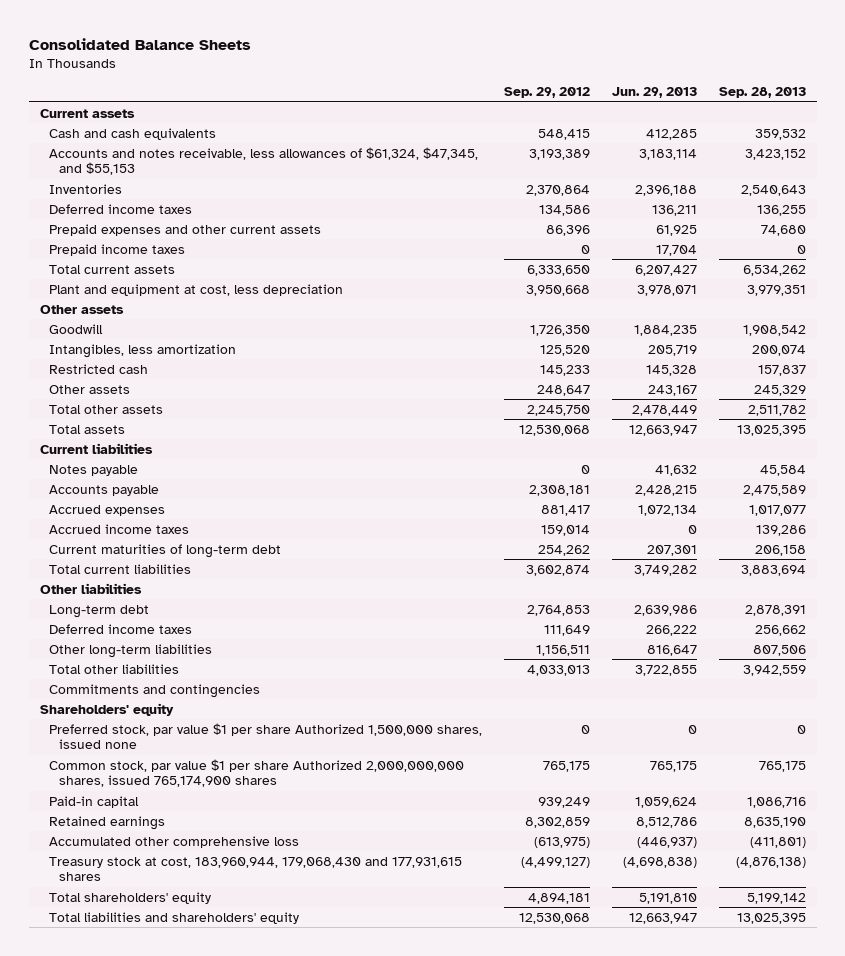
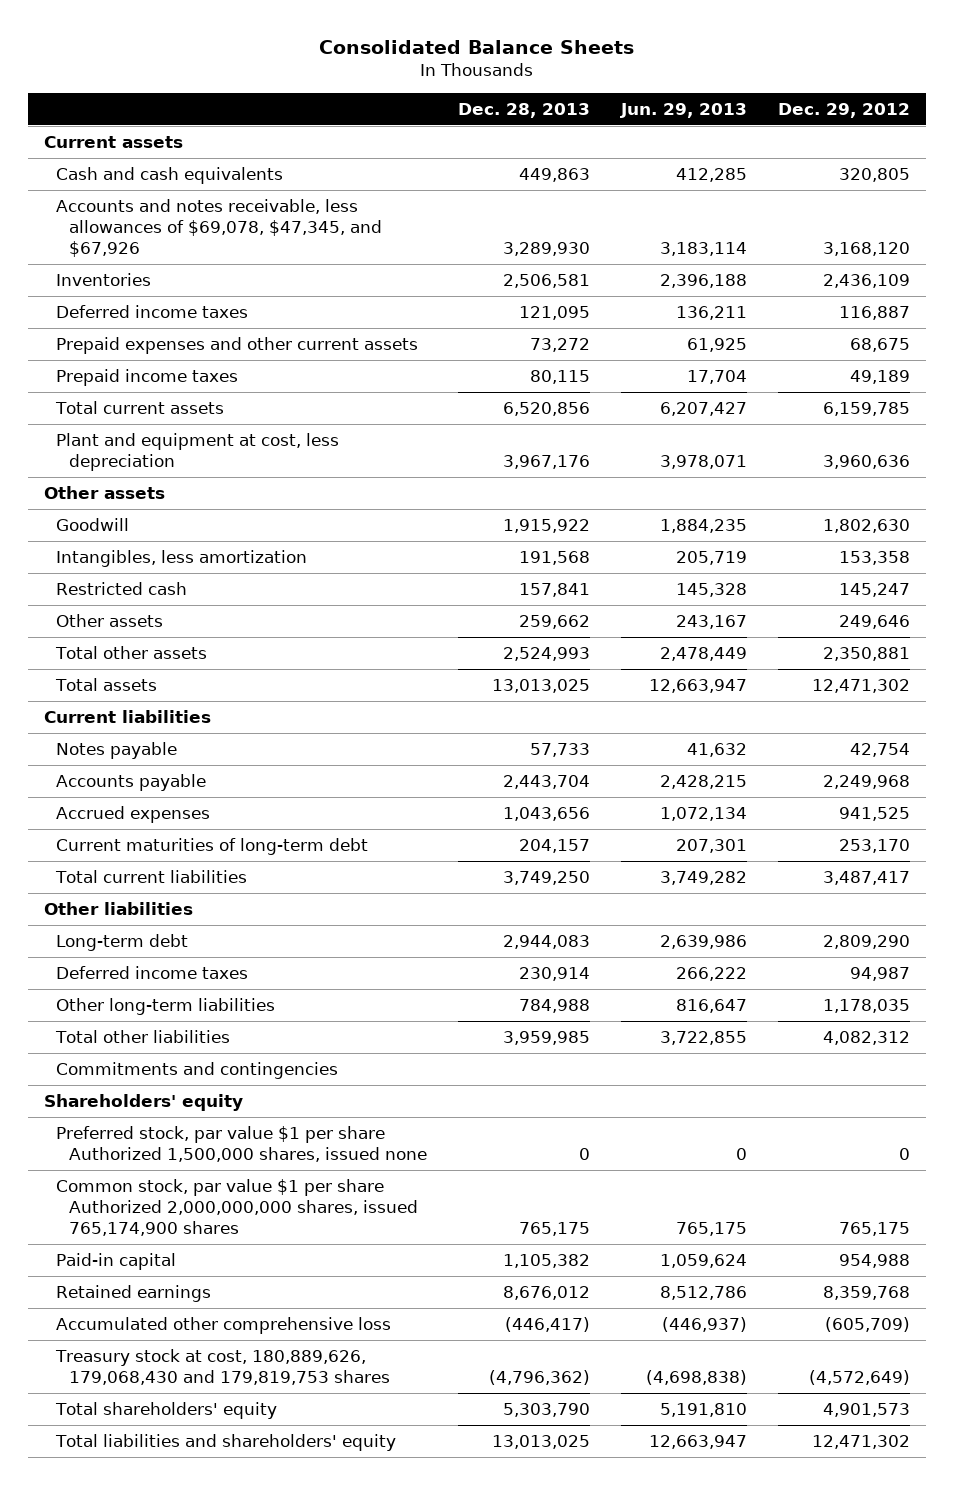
- | Sep. 29, 2012 | Jun. 29, 2013 | Sep. 28, 2013
+ | Dec. 28, 2013 | Jun. 29, 2013 | Dec. 29, 2012
- Accounts and notes receivable, less allowances of $61,324, $47,345, and $55,153 | 3,193,389 | 3,183,114 | 3,423,152
+ Accounts and notes receivable, less allowances of $69,078, $47,345, and $67,926 | 3,289,930 | 3,183,114 | 3,168,120
- Accrued income taxes | 159,014 | 0 | 139,286
- Treasury stock at cost, 183,960,944, 179,068,430 and 177,931,615 shares | (4,499,127) | (4,698,838) | (4,876,138)
+ Treasury stock at cost, 180,889,626, 179,068,430 and 179,819,753 shares | (4,796,362) | (4,698,838) | (4,572,649)

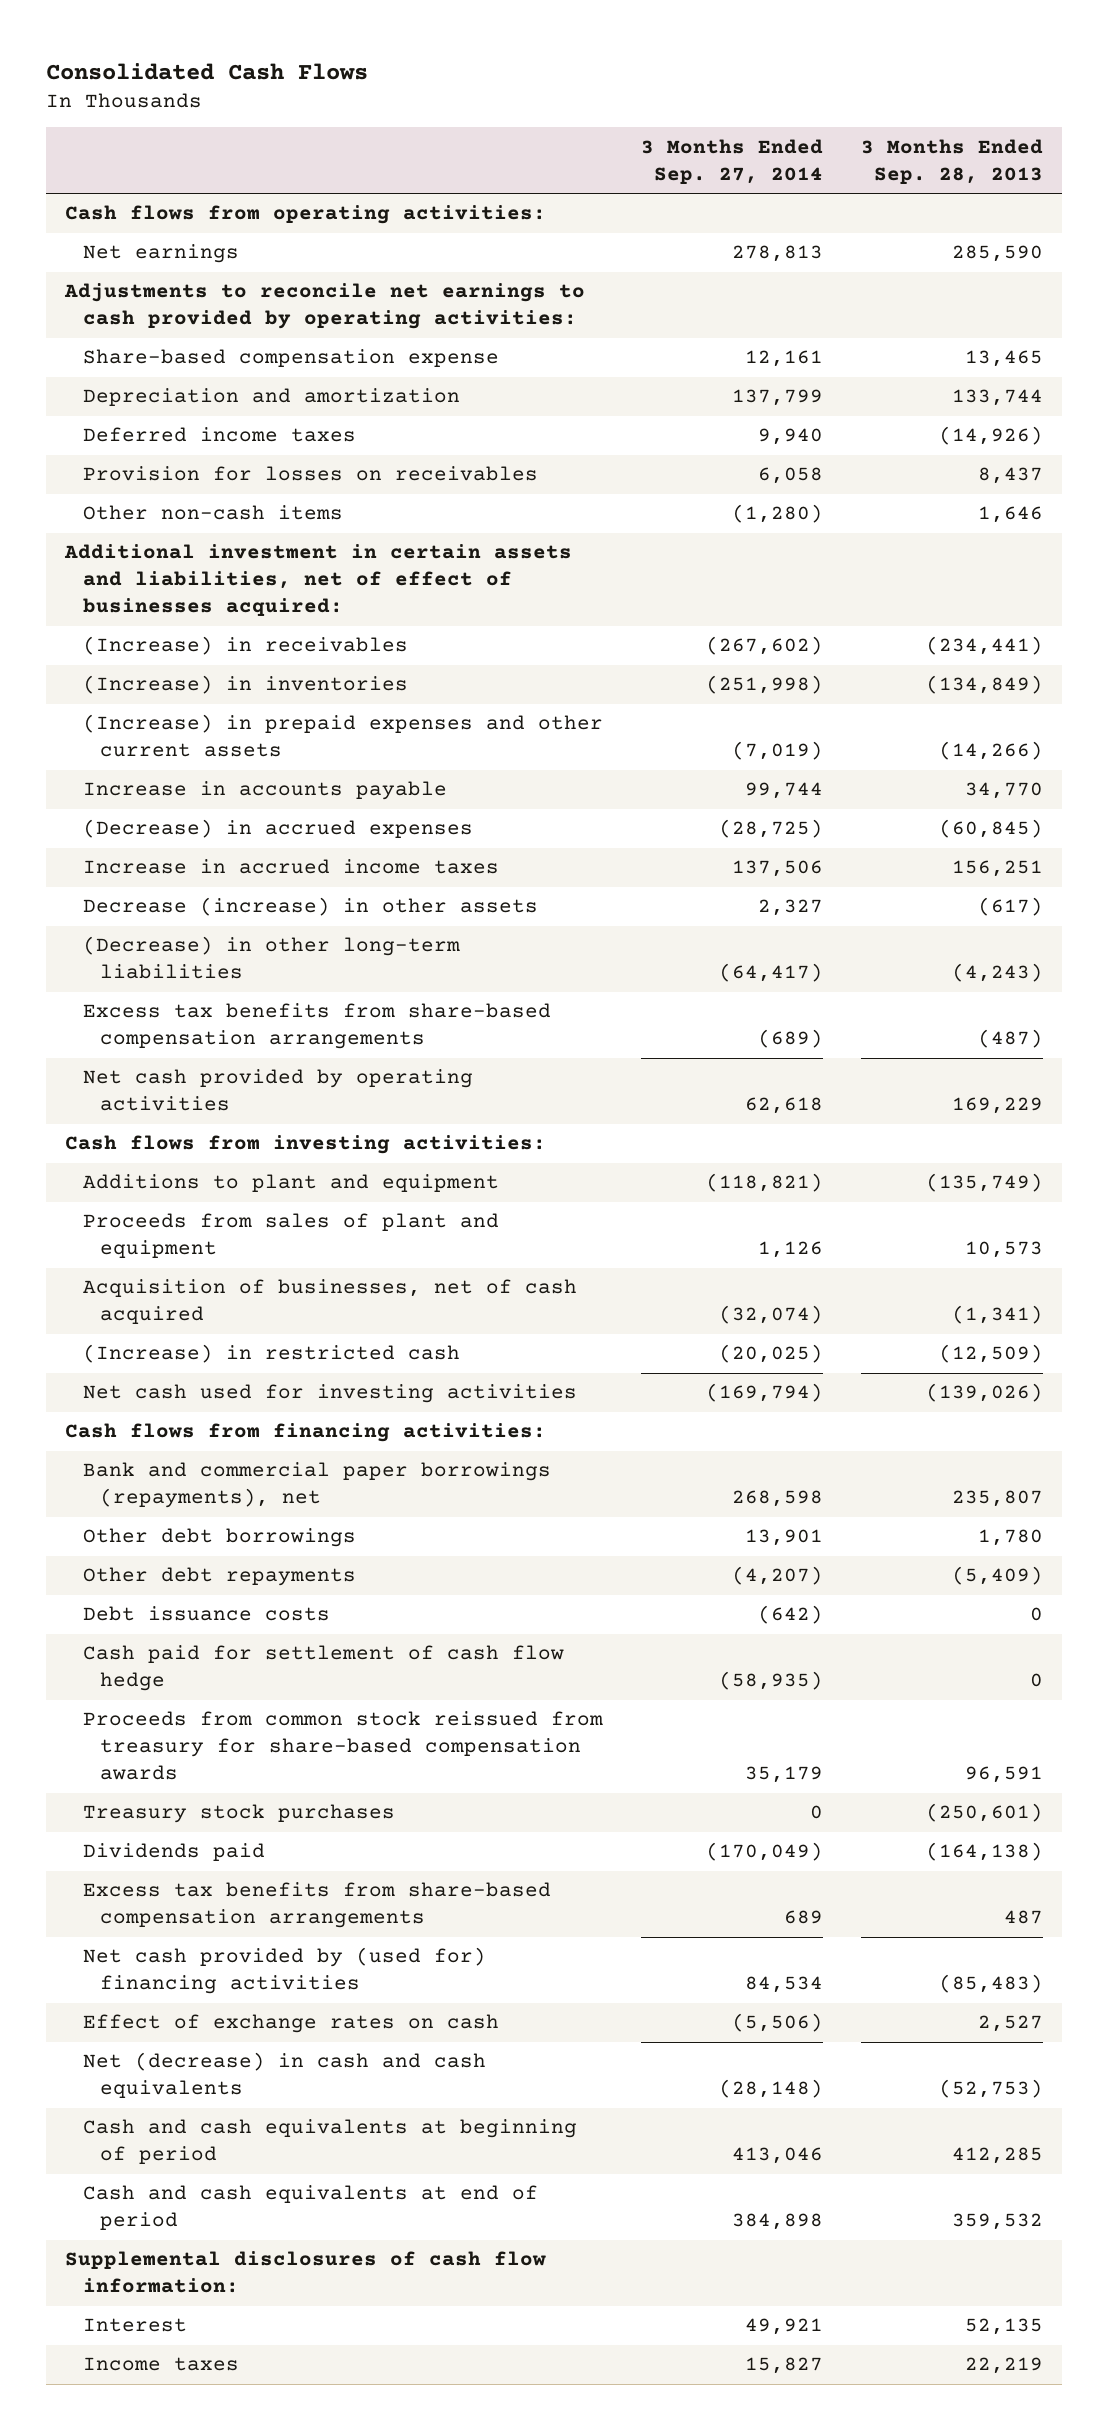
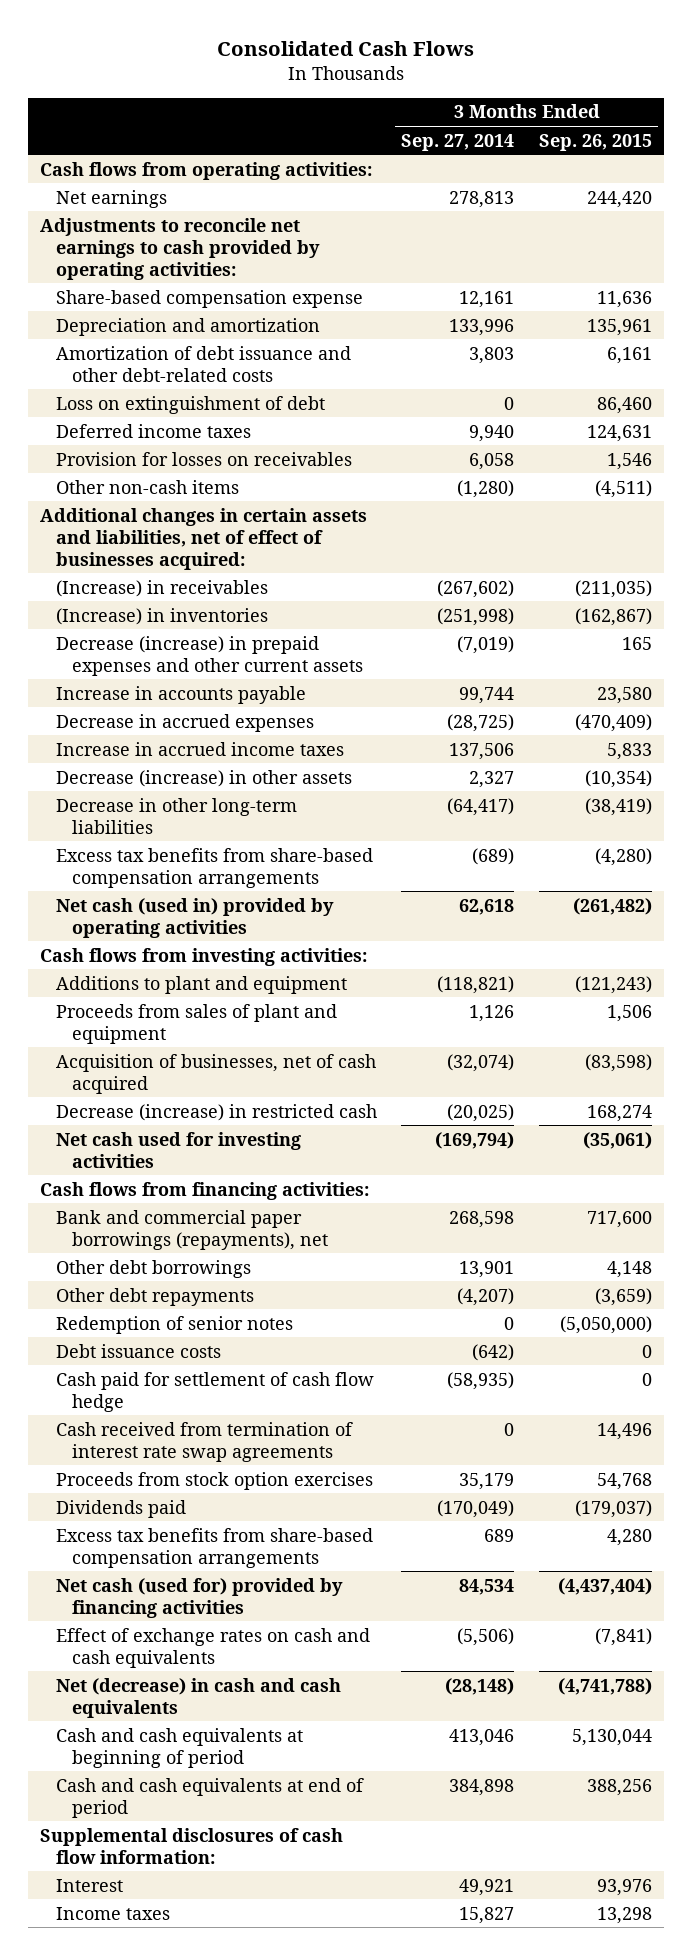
- | 3 Months Ended Sep. 27, 2014 | 3 Months Ended Sep. 28, 2013
+ | 3 Months Ended Sep. 27, 2014 | 3 Months Ended Sep. 26, 2015
- Depreciation and amortization | 137,799 | 133,744
+ Depreciation and amortization | 133,996 | 135,961
+ Amortization of debt issuance and other debt-related costs | 3,803 | 6,161
+ Loss on extinguishment of debt | 0 | 86,460
- Additional investment in certain assets and liabilities, net of effect of businesses acquired:
+ Additional changes in certain assets and liabilities, net of effect of businesses acquired:
- (Increase) in prepaid expenses and other current assets | (7,019) | (14,266)
+ Decrease (increase) in prepaid expenses and other current assets | (7,019) | 165
- (Decrease) in accrued expenses | (28,725) | (60,845)
+ Decrease in accrued expenses | (28,725) | (470,409)
- (Decrease) in other long-term liabilities | (64,417) | (4,243)
+ Decrease in other long-term liabilities | (64,417) | (38,419)
- Net cash provided by operating activities | 62,618 | 169,229
+ Net cash (used in) provided by operating activities | 62,618 | (261,482)
- (Increase) in restricted cash | (20,025) | (12,509)
+ Decrease (increase) in restricted cash | (20,025) | 168,274
+ Redemption of senior notes | 0 | (5,050,000)
- Proceeds from common stock reissued from treasury for share-based compensation awards | 35,179 | 96,591
- Treasury stock purchases | 0 | (250,601)
+ Cash received from termination of interest rate swap agreements | 0 | 14,496
+ Proceeds from stock option exercises | 35,179 | 54,768
- Net cash provided by (used for) financing activities | 84,534 | (85,483)
- Effect of exchange rates on cash | (5,506) | 2,527
+ Net cash (used for) provided by financing activities | 84,534 | (4,437,404)
+ Effect of exchange rates on cash and cash equivalents | (5,506) | (7,841)

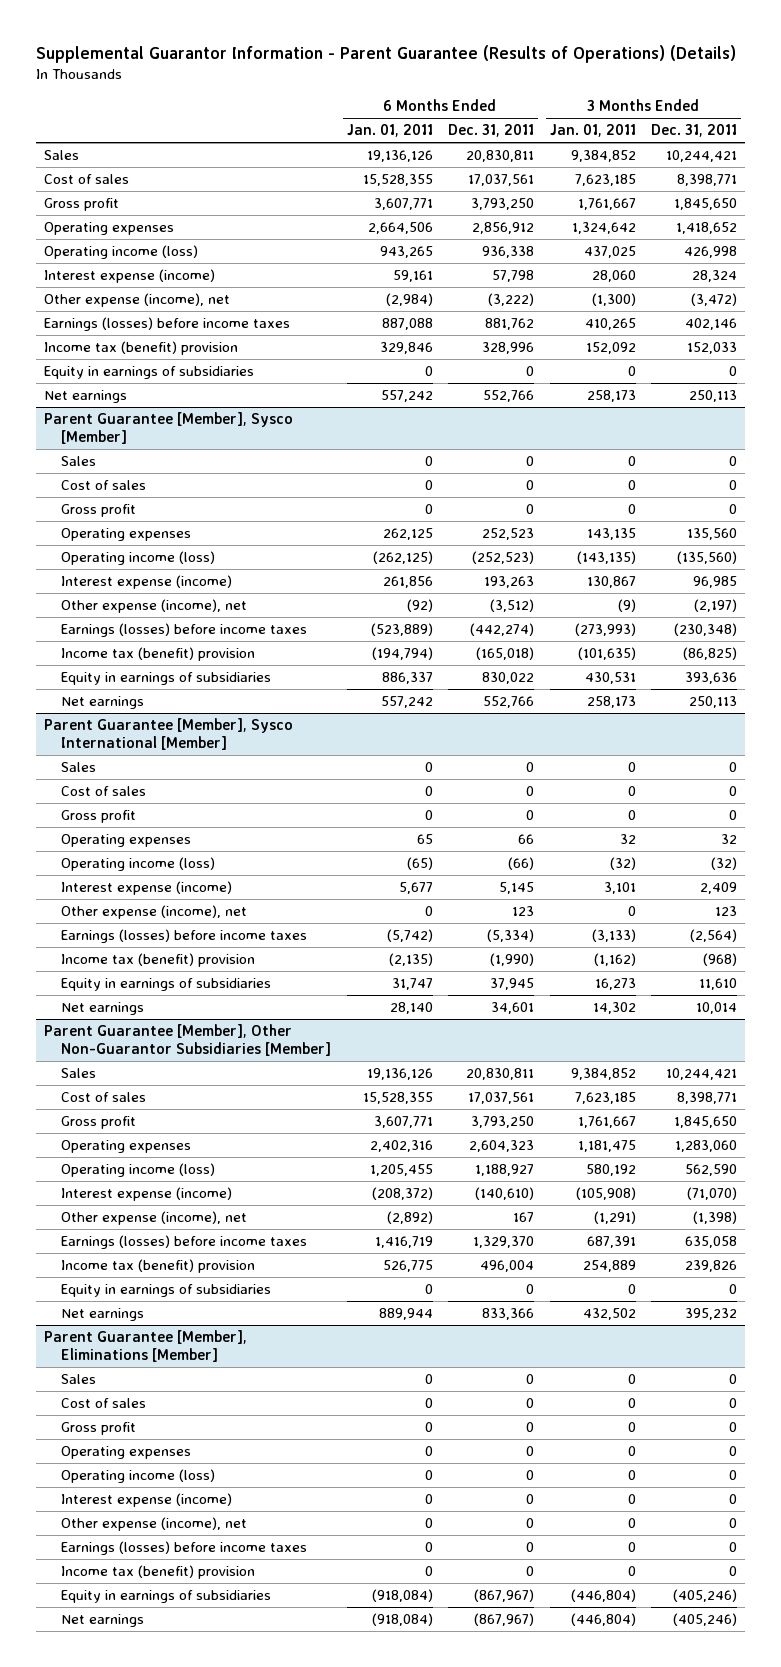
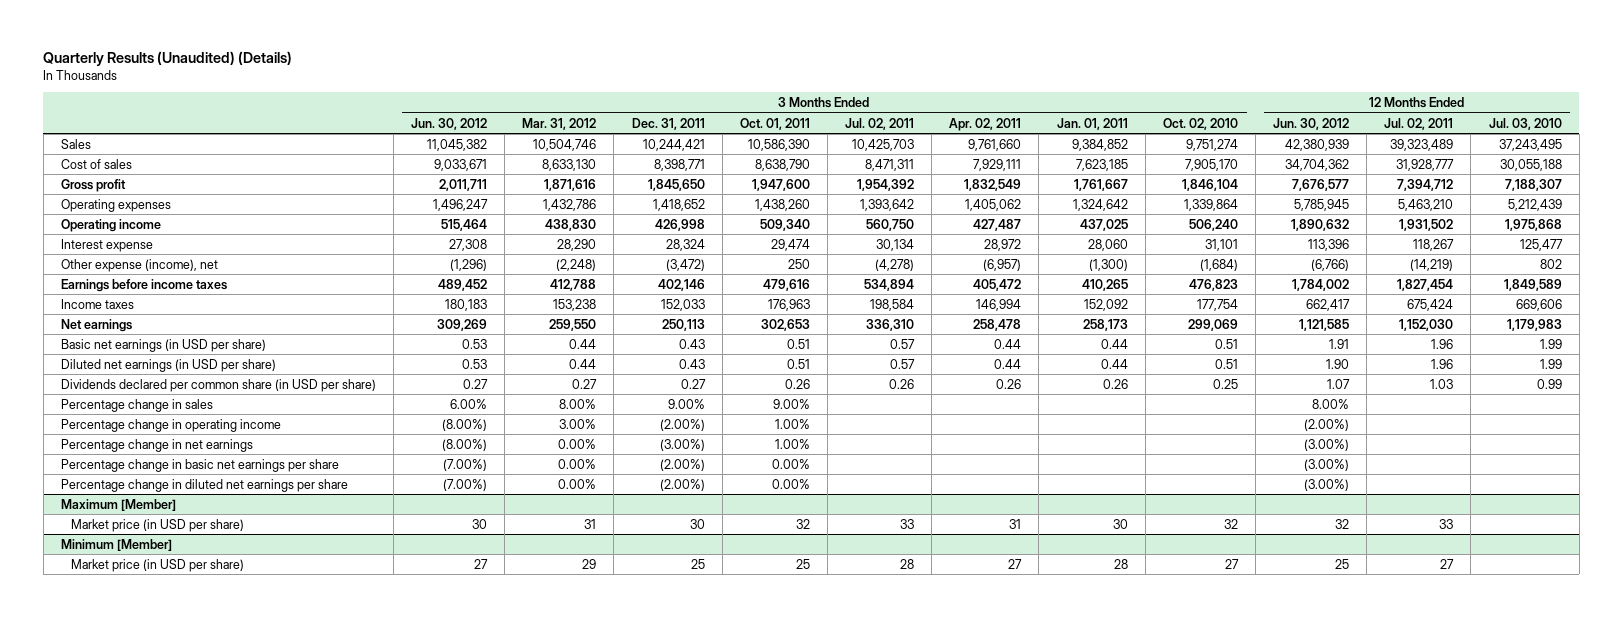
- Supplemental Guarantor Information - Parent Guarantee (Results of Operations) (Details)
+ Quarterly Results (Unaudited) (Details)
- | 6 Months Ended Jan. 01, 2011 | 6 Months Ended Dec. 31, 2011 | 3 Months Ended Jan. 01, 2011 | 3 Months Ended Dec. 31, 2011
+ | 3 Months Ended Jun. 30, 2012 | 3 Months Ended Mar. 31, 2012 | 3 Months Ended Dec. 31, 2011 | 3 Months Ended Oct. 01, 2011 | 3 Months Ended Jul. 02, 2011 | 3 Months Ended Apr. 02, 2011 | 3 Months Ended Jan. 01, 2011 | 3 Months Ended Oct. 02, 2010 | 12 Months Ended Jun. 30, 2012 | 12 Months Ended Jul. 02, 2011 | 12 Months Ended Jul. 03, 2010
- Operating income (loss) | 943,265 | 936,338 | 437,025 | 426,998
- Interest expense (income) | 59,161 | 57,798 | 28,060 | 28,324
+ Operating income | 515,464 | 438,830 | 426,998 | 509,340 | 560,750 | 427,487 | 437,025 | 506,240 | 1,890,632 | 1,931,502 | 1,975,868
+ Interest expense | 27,308 | 28,290 | 28,324 | 29,474 | 30,134 | 28,972 | 28,060 | 31,101 | 113,396 | 118,267 | 125,477
- Earnings (losses) before income taxes | 887,088 | 881,762 | 410,265 | 402,146
- Income tax (benefit) provision | 329,846 | 328,996 | 152,092 | 152,033
- Equity in earnings of subsidiaries | 0 | 0 | 0 | 0
- Net earnings | 557,242 | 552,766 | 258,173 | 250,113
- Parent Guarantee [Member], Sysco [Member]
- Sales | 0 | 0 | 0 | 0
- Cost of sales | 0 | 0 | 0 | 0
- Gross profit | 0 | 0 | 0 | 0
- Operating expenses | 262,125 | 252,523 | 143,135 | 135,560
- Operating income (loss) | (262,125) | (252,523) | (143,135) | (135,560)
- Interest expense (income) | 261,856 | 193,263 | 130,867 | 96,985
- Other expense (income), net | (92) | (3,512) | (9) | (2,197)
- Earnings (losses) before income taxes | (523,889) | (442,274) | (273,993) | (230,348)
- Income tax (benefit) provision | (194,794) | (165,018) | (101,635) | (86,825)
- Equity in earnings of subsidiaries | 886,337 | 830,022 | 430,531 | 393,636
+ Earnings before income taxes | 489,452 | 412,788 | 402,146 | 479,616 | 534,894 | 405,472 | 410,265 | 476,823 | 1,784,002 | 1,827,454 | 1,849,589
+ Income taxes | 180,183 | 153,238 | 152,033 | 176,963 | 198,584 | 146,994 | 152,092 | 177,754 | 662,417 | 675,424 | 669,606
- Parent Guarantee [Member], Sysco International [Member]
- Sales | 0 | 0 | 0 | 0
- Cost of sales | 0 | 0 | 0 | 0
- Gross profit | 0 | 0 | 0 | 0
- Operating expenses | 65 | 66 | 32 | 32
- Operating income (loss) | (65) | (66) | (32) | (32)
- Interest expense (income) | 5,677 | 5,145 | 3,101 | 2,409
- Other expense (income), net | 0 | 123 | 0 | 123
- Earnings (losses) before income taxes | (5,742) | (5,334) | (3,133) | (2,564)
- Income tax (benefit) provision | (2,135) | (1,990) | (1,162) | (968)
- Equity in earnings of subsidiaries | 31,747 | 37,945 | 16,273 | 11,610
- Net earnings | 28,140 | 34,601 | 14,302 | 10,014
- Parent Guarantee [Member], Other Non-Guarantor Subsidiaries [Member]
- Sales | 19,136,126 | 20,830,811 | 9,384,852 | 10,244,421
- Cost of sales | 15,528,355 | 17,037,561 | 7,623,185 | 8,398,771
- Gross profit | 3,607,771 | 3,793,250 | 1,761,667 | 1,845,650
- Operating expenses | 2,402,316 | 2,604,323 | 1,181,475 | 1,283,060
- Operating income (loss) | 1,205,455 | 1,188,927 | 580,192 | 562,590
- Interest expense (income) | (208,372) | (140,610) | (105,908) | (71,070)
- Other expense (income), net | (2,892) | 167 | (1,291) | (1,398)
- Earnings (losses) before income taxes | 1,416,719 | 1,329,370 | 687,391 | 635,058
- Income tax (benefit) provision | 526,775 | 496,004 | 254,889 | 239,826
- Equity in earnings of subsidiaries | 0 | 0 | 0 | 0
- Net earnings | 889,944 | 833,366 | 432,502 | 395,232
- Parent Guarantee [Member], Eliminations [Member]
- Sales | 0 | 0 | 0 | 0
- Cost of sales | 0 | 0 | 0 | 0
- Gross profit | 0 | 0 | 0 | 0
- Operating expenses | 0 | 0 | 0 | 0
- Operating income (loss) | 0 | 0 | 0 | 0
- Interest expense (income) | 0 | 0 | 0 | 0
- Other expense (income), net | 0 | 0 | 0 | 0
- Earnings (losses) before income taxes | 0 | 0 | 0 | 0
- Income tax (benefit) provision | 0 | 0 | 0 | 0
- Equity in earnings of subsidiaries | (918,084) | (867,967) | (446,804) | (405,246)
- Net earnings | (918,084) | (867,967) | (446,804) | (405,246)
+ Basic net earnings (in USD per share) | 0.53 | 0.44 | 0.43 | 0.51 | 0.57 | 0.44 | 0.44 | 0.51 | 1.91 | 1.96 | 1.99
+ Diluted net earnings (in USD per share) | 0.53 | 0.44 | 0.43 | 0.51 | 0.57 | 0.44 | 0.44 | 0.51 | 1.90 | 1.96 | 1.99
+ Dividends declared per common share (in USD per share) | 0.27 | 0.27 | 0.27 | 0.26 | 0.26 | 0.26 | 0.26 | 0.25 | 1.07 | 1.03 | 0.99
+ Percentage change in sales | 6.00% | 8.00% | 9.00% | 9.00% | | | | | 8.00% | |
+ Percentage change in operating income | (8.00%) | 3.00% | (2.00%) | 1.00% | | | | | (2.00%) | |
+ Percentage change in net earnings | (8.00%) | 0.00% | (3.00%) | 1.00% | | | | | (3.00%) | |
+ Percentage change in basic net earnings per share | (7.00%) | 0.00% | (2.00%) | 0.00% | | | | | (3.00%) | |
+ Percentage change in diluted net earnings per share | (7.00%) | 0.00% | (2.00%) | 0.00% | | | | | (3.00%) | |
+ Maximum [Member]
+ Market price (in USD per share) | 30 | 31 | 30 | 32 | 33 | 31 | 30 | 32 | 32 | 33 |
+ Minimum [Member]
+ Market price (in USD per share) | 27 | 29 | 25 | 25 | 28 | 27 | 28 | 27 | 25 | 27 |

